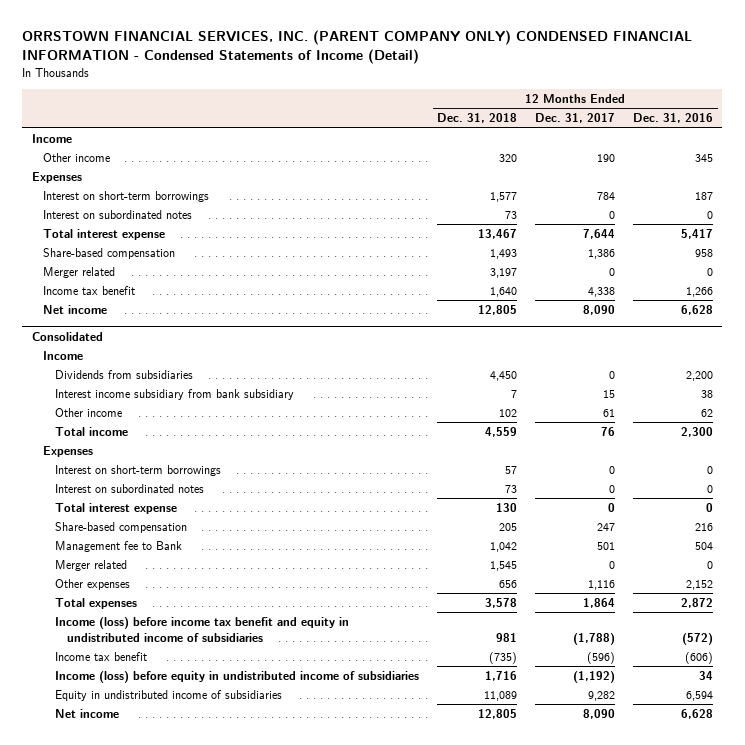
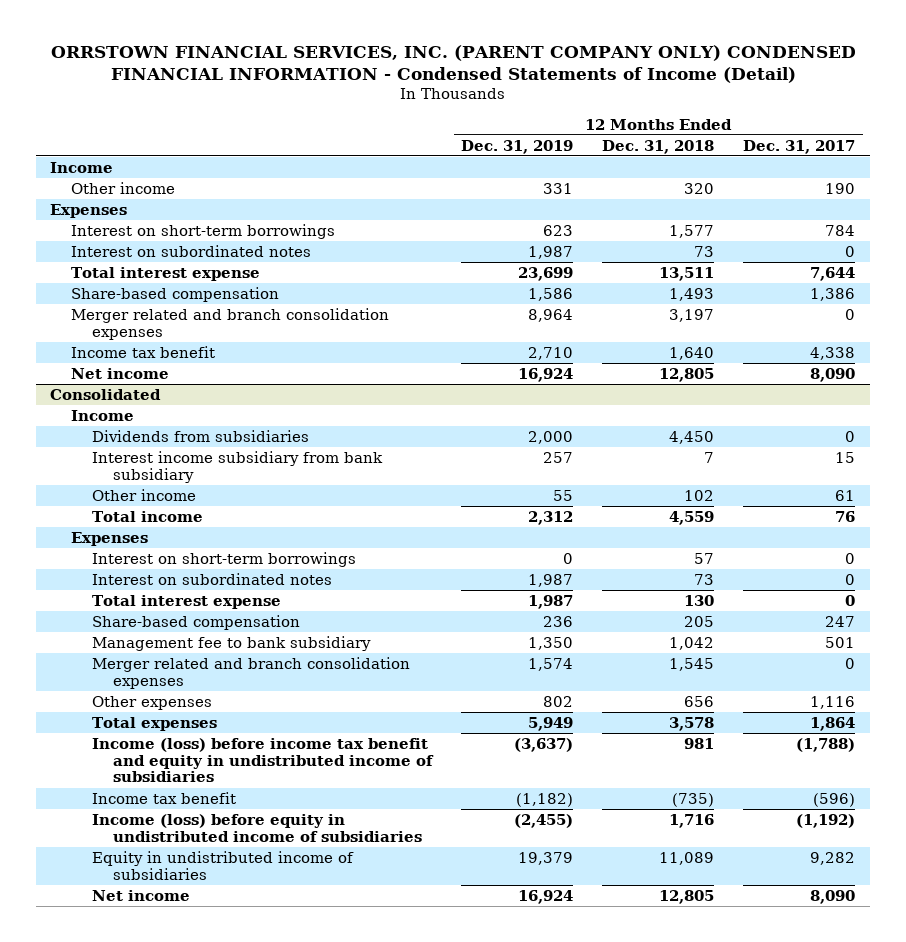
- | 12 Months Ended Dec. 31, 2018 | 12 Months Ended Dec. 31, 2017 | 12 Months Ended Dec. 31, 2016
+ | 12 Months Ended Dec. 31, 2019 | 12 Months Ended Dec. 31, 2018 | 12 Months Ended Dec. 31, 2017
- Total interest expense | 13,467 | 7,644 | 5,417
+ Total interest expense | 23,699 | 13,511 | 7,644
- Merger related | 3,197 | 0 | 0
+ Merger related and branch consolidation expenses | 8,964 | 3,197 | 0
@ Consolidated
- Management fee to Bank | 1,042 | 501 | 504
- Merger related | 1,545 | 0 | 0
+ Management fee to bank subsidiary | 1,350 | 1,042 | 501
+ Merger related and branch consolidation expenses | 1,574 | 1,545 | 0

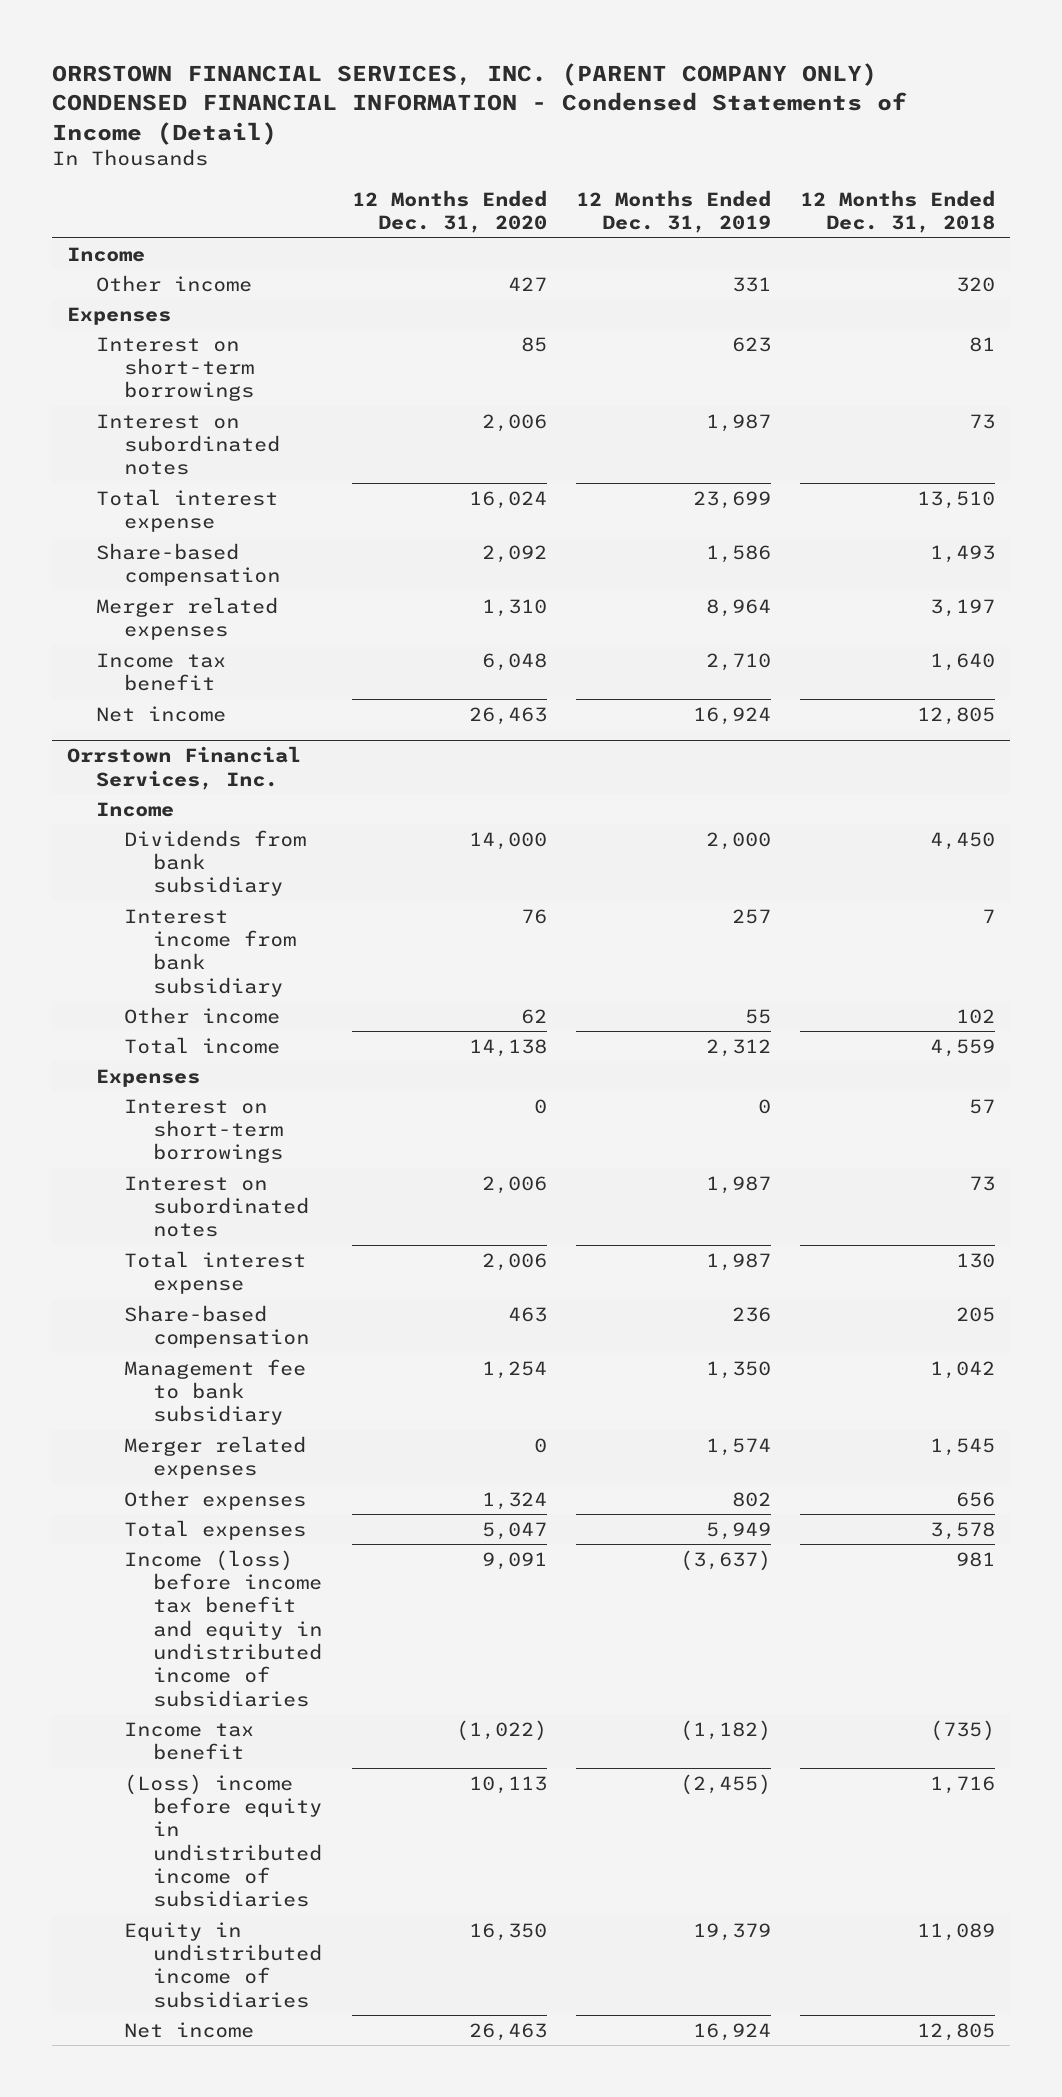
- | 12 Months Ended Dec. 31, 2019 | 12 Months Ended Dec. 31, 2018 | 12 Months Ended Dec. 31, 2017
+ | 12 Months Ended Dec. 31, 2020 | 12 Months Ended Dec. 31, 2019 | 12 Months Ended Dec. 31, 2018
- Interest on short-term borrowings | 623 | 1,577 | 784
+ Interest on short-term borrowings | 85 | 623 | 81
- Total interest expense | 23,699 | 13,511 | 7,644
+ Total interest expense | 16,024 | 23,699 | 13,510
- Merger related and branch consolidation expenses | 8,964 | 3,197 | 0
+ Merger related expenses | 1,310 | 8,964 | 3,197
- Consolidated
+ Orrstown Financial Services, Inc.
- Dividends from subsidiaries | 2,000 | 4,450 | 0
- Interest income subsidiary from bank subsidiary | 257 | 7 | 15
+ Dividends from bank subsidiary | 14,000 | 2,000 | 4,450
+ Interest income from bank subsidiary | 76 | 257 | 7
- Merger related and branch consolidation expenses | 1,574 | 1,545 | 0
+ Merger related expenses | 0 | 1,574 | 1,545
- Income (loss) before equity in undistributed income of subsidiaries | (2,455) | 1,716 | (1,192)
+ (Loss) income before equity in undistributed income of subsidiaries | 10,113 | (2,455) | 1,716

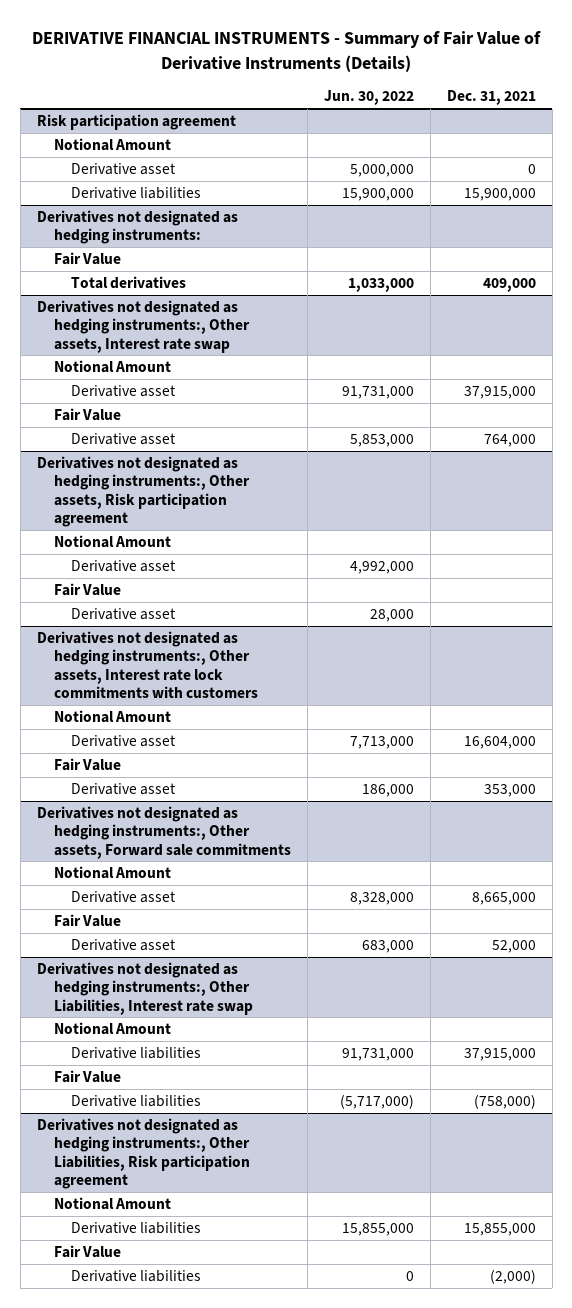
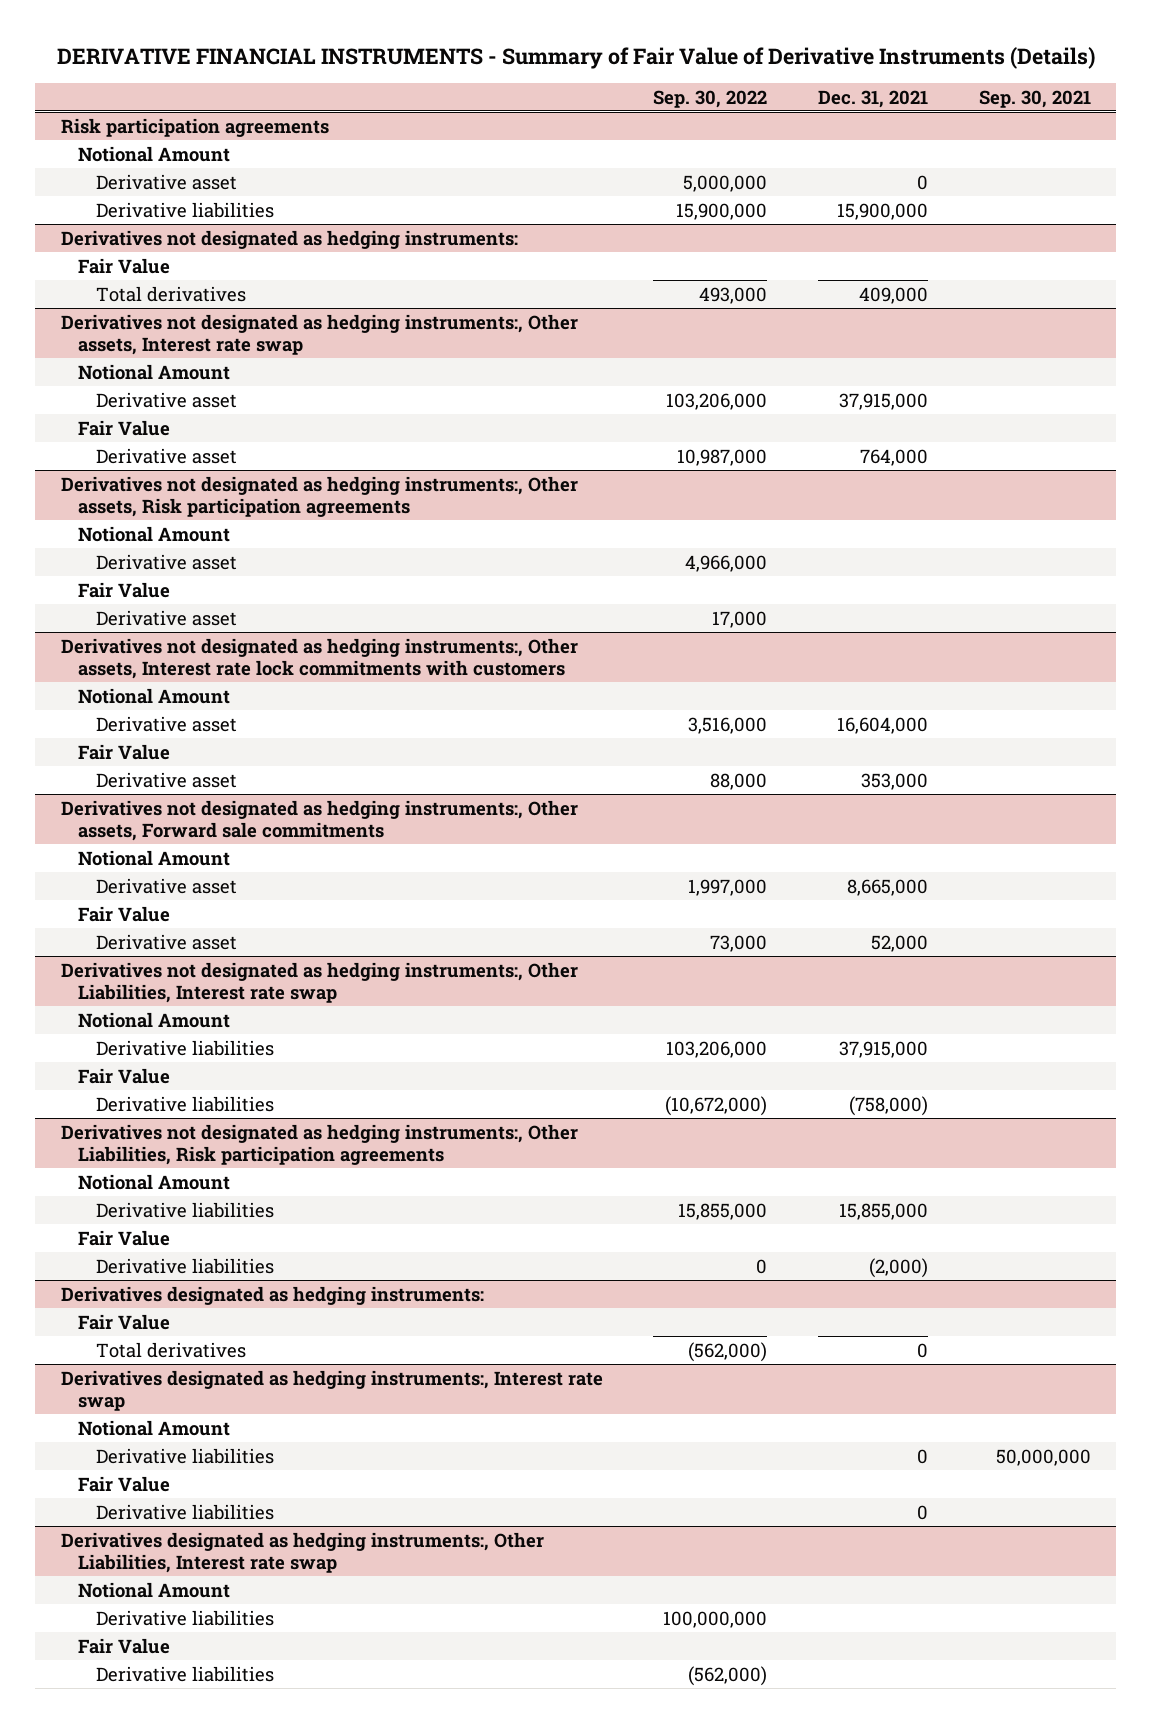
- | Jun. 30, 2022 | Dec. 31, 2021
+ | Sep. 30, 2022 | Dec. 31, 2021 | Sep. 30, 2021
- Risk participation agreement
+ Risk participation agreements
- Derivatives not designated as hedging instruments:, Other assets, Risk participation agreement
+ Derivatives not designated as hedging instruments:, Other assets, Risk participation agreements
- Derivatives not designated as hedging instruments:, Other Liabilities, Risk participation agreement
+ Derivatives not designated as hedging instruments:, Other Liabilities, Risk participation agreements
+ Derivatives designated as hedging instruments:
+ Fair Value
+ Total derivatives | (562,000) | 0 |
+ Derivatives designated as hedging instruments:, Interest rate swap
+ Notional Amount
+ Derivative liabilities | | 0 | 50,000,000
+ Fair Value
+ Derivative liabilities | | 0 |
+ Derivatives designated as hedging instruments:, Other Liabilities, Interest rate swap
+ Notional Amount
+ Derivative liabilities | 100,000,000 | |
+ Fair Value
+ Derivative liabilities | (562,000) | |

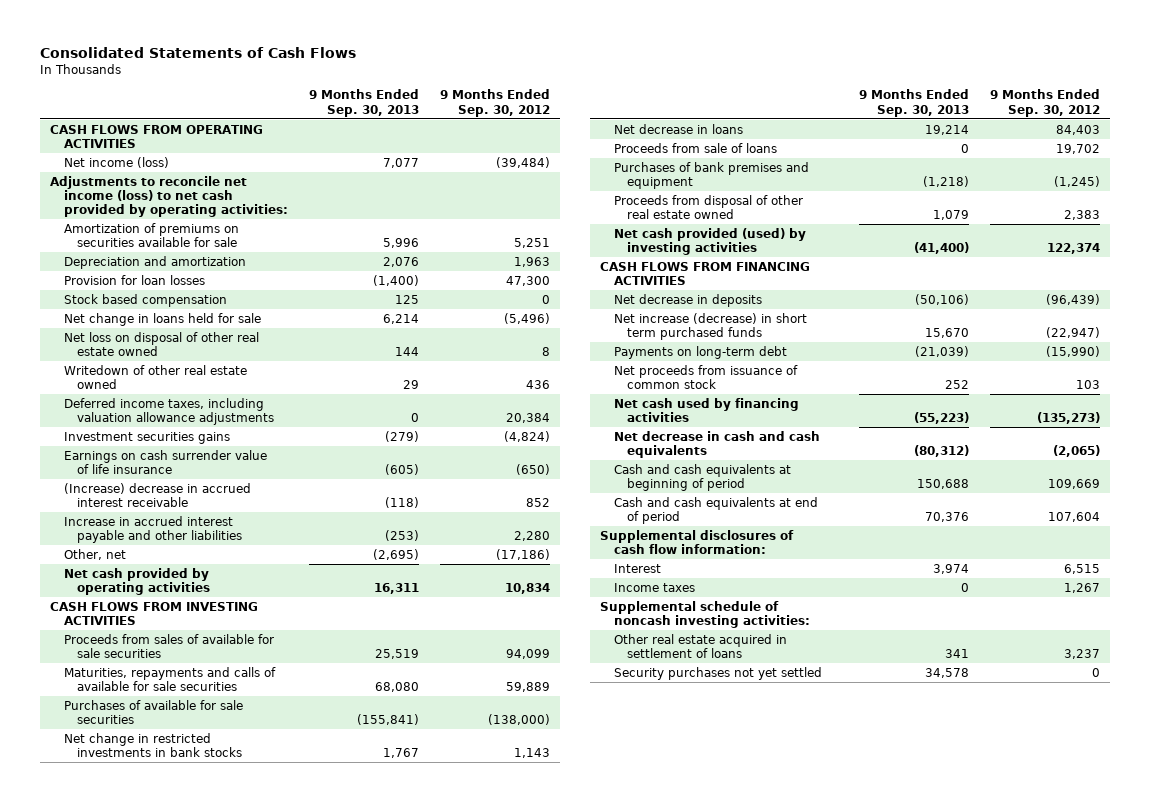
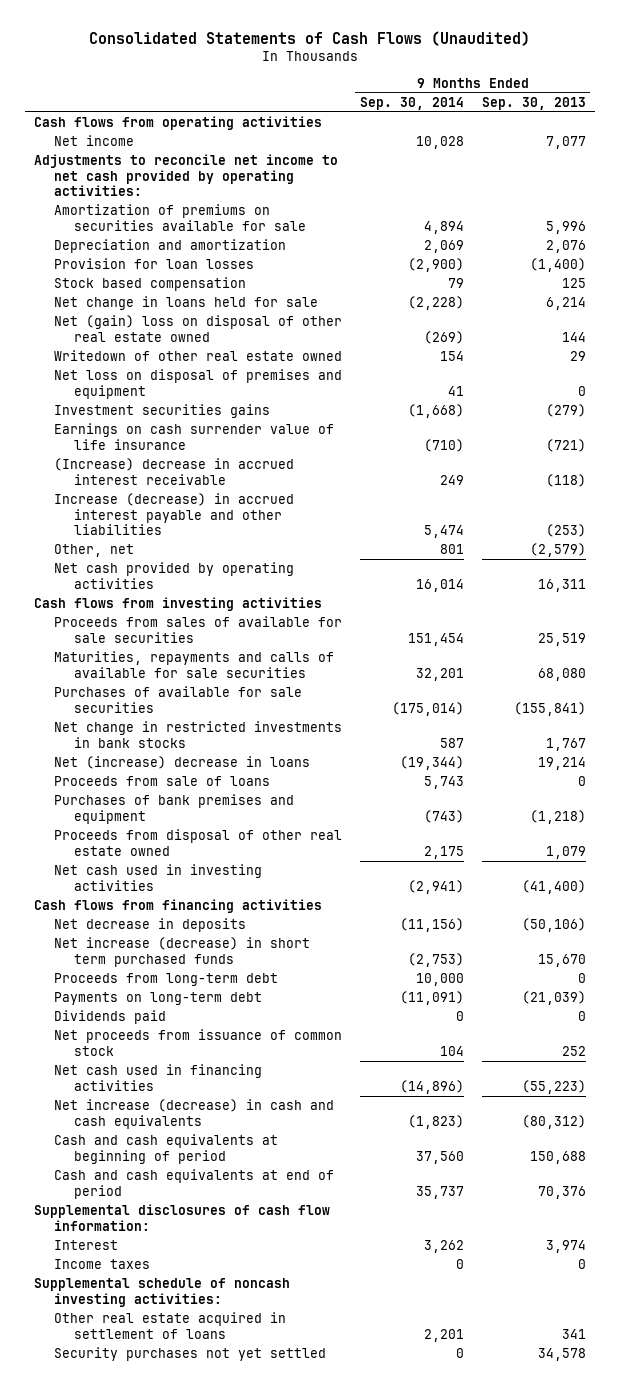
- Consolidated Statements of Cash Flows
+ Consolidated Statements of Cash Flows (Unaudited)
- | 9 Months Ended Sep. 30, 2013 | 9 Months Ended Sep. 30, 2012
+ | 9 Months Ended Sep. 30, 2014 | 9 Months Ended Sep. 30, 2013
- CASH FLOWS FROM OPERATING ACTIVITIES
- Net income (loss) | 7,077 | (39,484)
- Adjustments to reconcile net income (loss) to net cash provided by operating activities:
+ Cash flows from operating activities
+ Net income | 10,028 | 7,077
+ Adjustments to reconcile net income to net cash provided by operating activities:
- Net loss on disposal of other real estate owned | 144 | 8
+ Net (gain) loss on disposal of other real estate owned | (269) | 144
- Deferred income taxes, including valuation allowance adjustments | 0 | 20,384
+ Net loss on disposal of premises and equipment | 41 | 0
- Earnings on cash surrender value of life insurance | (605) | (650)
+ Earnings on cash surrender value of life insurance | (710) | (721)
- Increase in accrued interest payable and other liabilities | (253) | 2,280
- Other, net | (2,695) | (17,186)
+ Increase (decrease) in accrued interest payable and other liabilities | 5,474 | (253)
+ Other, net | 801 | (2,579)
- CASH FLOWS FROM INVESTING ACTIVITIES
+ Cash flows from investing activities
- Net decrease in loans | 19,214 | 84,403
+ Net (increase) decrease in loans | (19,344) | 19,214
- Net cash provided (used) by investing activities | (41,400) | 122,374
- CASH FLOWS FROM FINANCING ACTIVITIES
+ Net cash used in investing activities | (2,941) | (41,400)
+ Cash flows from financing activities
+ Proceeds from long-term debt | 10,000 | 0
+ Dividends paid | 0 | 0
- Net cash used by financing activities | (55,223) | (135,273)
- Net decrease in cash and cash equivalents | (80,312) | (2,065)
+ Net cash used in financing activities | (14,896) | (55,223)
+ Net increase (decrease) in cash and cash equivalents | (1,823) | (80,312)

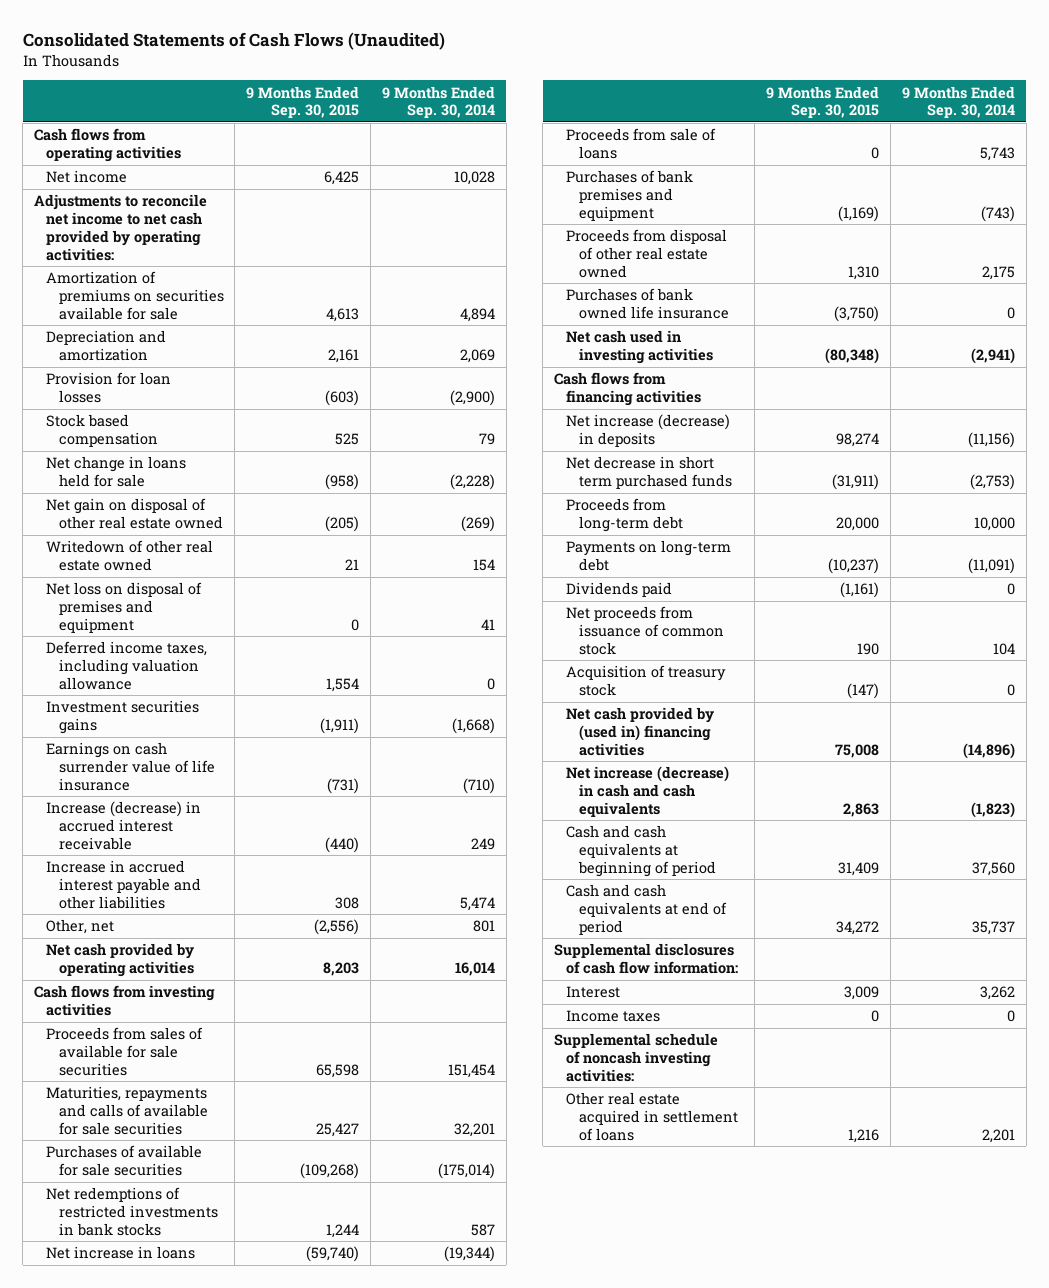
- | 9 Months Ended Sep. 30, 2014 | 9 Months Ended Sep. 30, 2013
+ | 9 Months Ended Sep. 30, 2015 | 9 Months Ended Sep. 30, 2014
- Net (gain) loss on disposal of other real estate owned | (269) | 144
+ Net gain on disposal of other real estate owned | (205) | (269)
+ Deferred income taxes, including valuation allowance | 1,554 | 0
- (Increase) decrease in accrued interest receivable | 249 | (118)
- Increase (decrease) in accrued interest payable and other liabilities | 5,474 | (253)
+ Increase (decrease) in accrued interest receivable | (440) | 249
+ Increase in accrued interest payable and other liabilities | 308 | 5,474
- Net change in restricted investments in bank stocks | 587 | 1,767
- Net (increase) decrease in loans | (19,344) | 19,214
+ Net redemptions of restricted investments in bank stocks | 1,244 | 587
+ Net increase in loans | (59,740) | (19,344)
+ Purchases of bank owned life insurance | (3,750) | 0
- Net decrease in deposits | (11,156) | (50,106)
- Net increase (decrease) in short term purchased funds | (2,753) | 15,670
+ Net increase (decrease) in deposits | 98,274 | (11,156)
+ Net decrease in short term purchased funds | (31,911) | (2,753)
- Net cash used in financing activities | (14,896) | (55,223)
+ Acquisition of treasury stock | (147) | 0
+ Net cash provided by (used in) financing activities | 75,008 | (14,896)
- Security purchases not yet settled | 0 | 34,578

